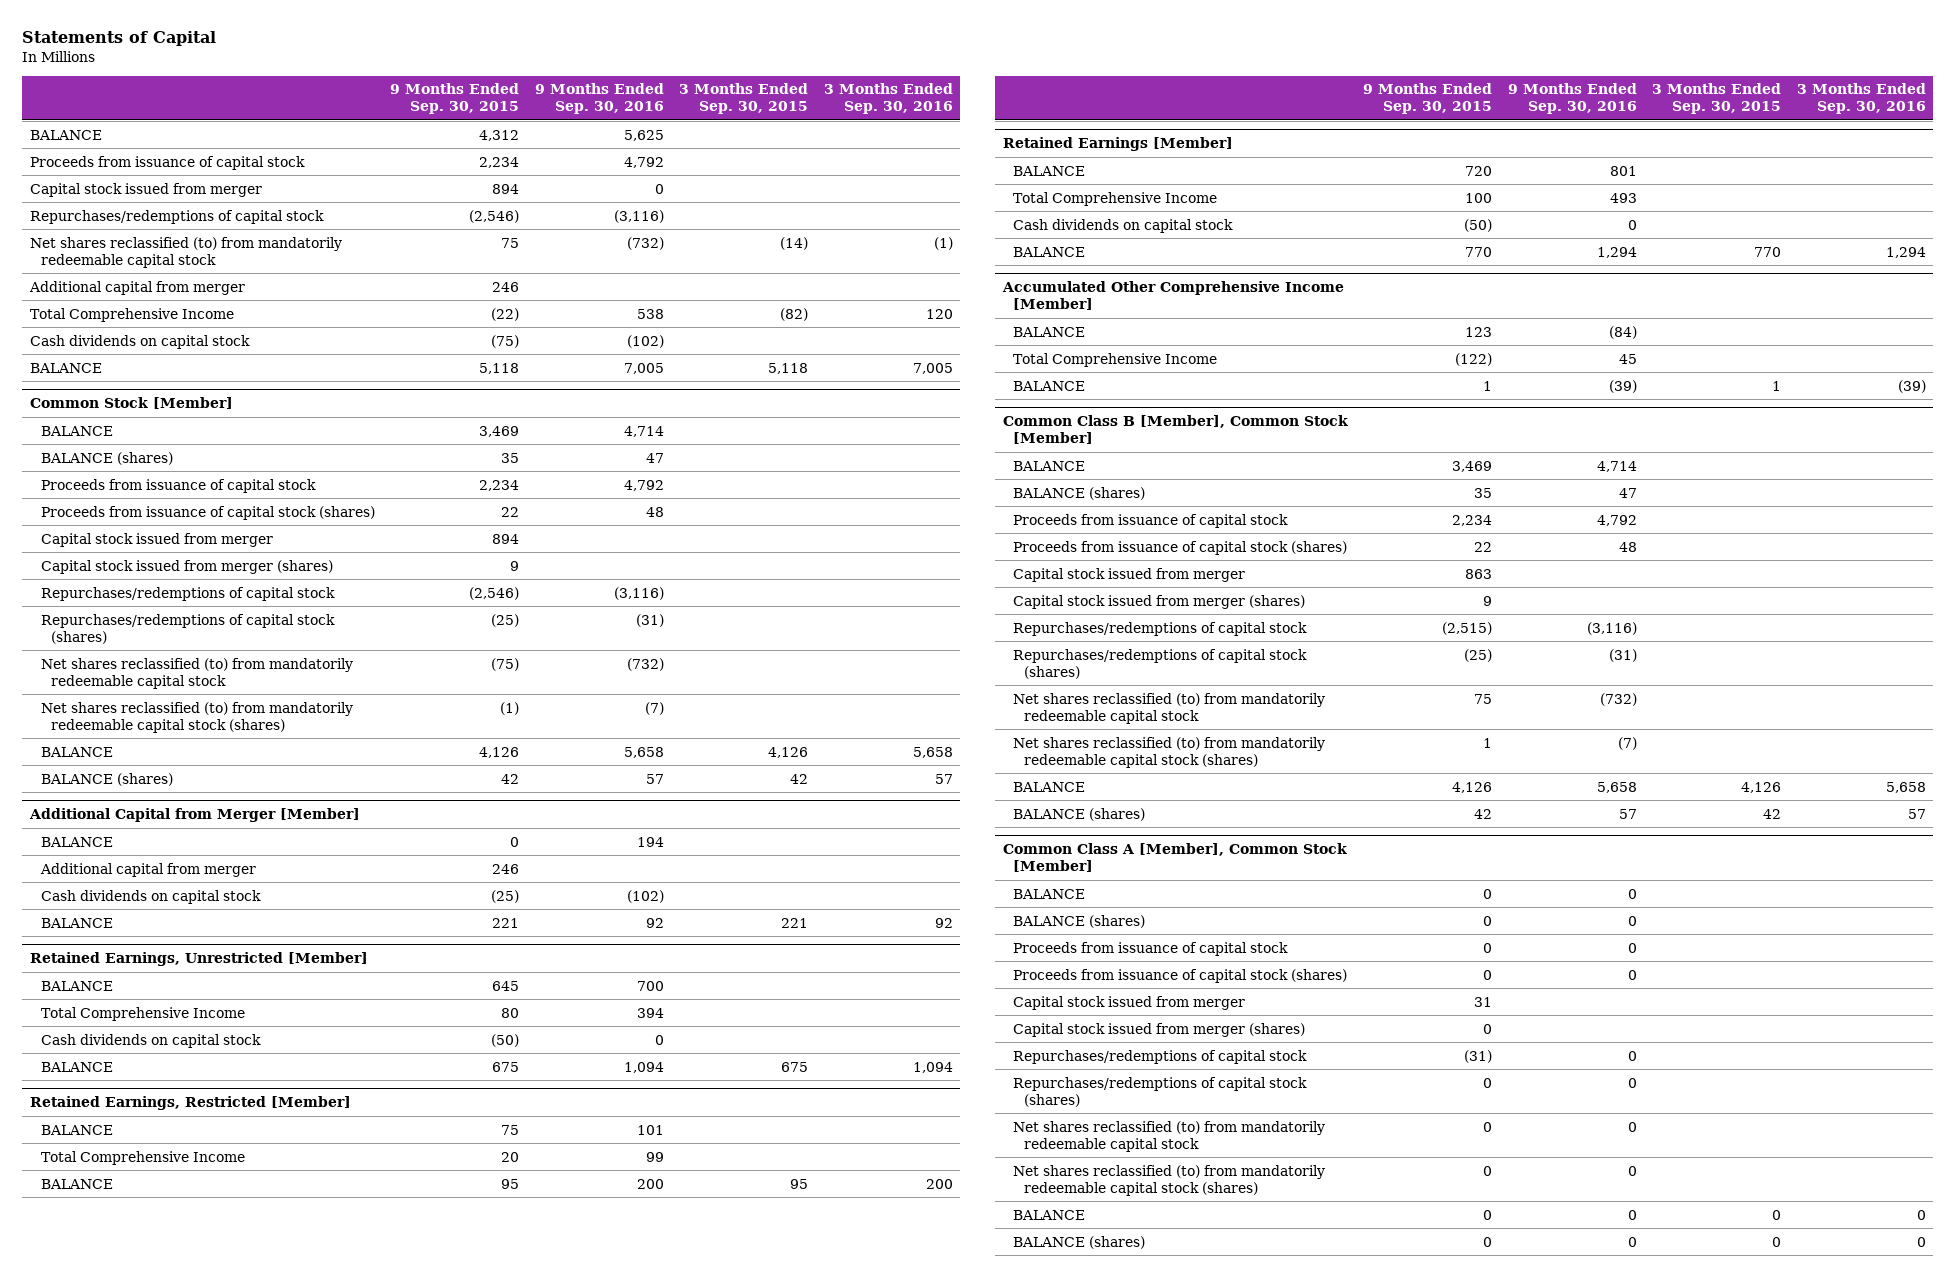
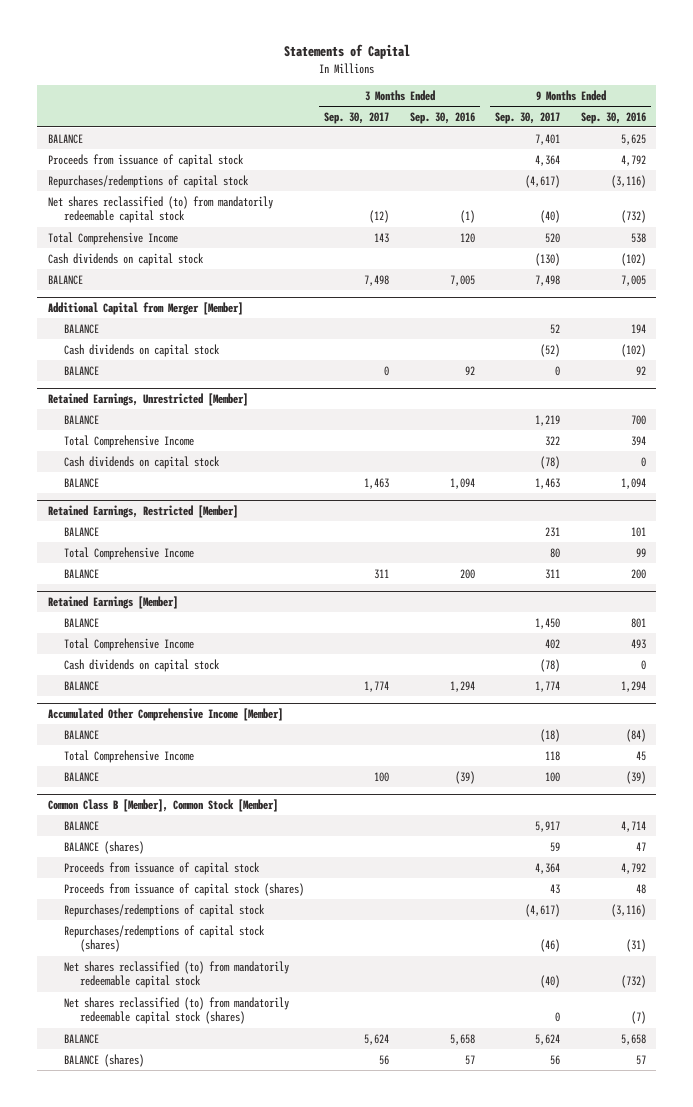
- | 9 Months Ended Sep. 30, 2015 | 9 Months Ended Sep. 30, 2016 | 3 Months Ended Sep. 30, 2015 | 3 Months Ended Sep. 30, 2016
+ | 3 Months Ended Sep. 30, 2017 | 3 Months Ended Sep. 30, 2016 | 9 Months Ended Sep. 30, 2017 | 9 Months Ended Sep. 30, 2016
- Capital stock issued from merger | 894 | 0 | |
- Additional capital from merger | 246 | | |
- Common Stock [Member]
- BALANCE | 3,469 | 4,714 | |
- BALANCE (shares) | 35 | 47 | |
- Proceeds from issuance of capital stock | 2,234 | 4,792 | |
- Proceeds from issuance of capital stock (shares) | 22 | 48 | |
- Capital stock issued from merger | 894 | | |
- Capital stock issued from merger (shares) | 9 | | |
- Repurchases/redemptions of capital stock | (2,546) | (3,116) | |
- Repurchases/redemptions of capital stock (shares) | (25) | (31) | |
- Net shares reclassified (to) from mandatorily redeemable capital stock | (75) | (732) | |
- Net shares reclassified (to) from mandatorily redeemable capital stock (shares) | (1) | (7) | |
- BALANCE | 4,126 | 5,658 | 4,126 | 5,658
- BALANCE (shares) | 42 | 57 | 42 | 57
@ Additional Capital from Merger [Member]
- Additional capital from merger | 246 | | |
@ Common Class B [Member], Common Stock [Member]
- Capital stock issued from merger | 863 | | |
- Capital stock issued from merger (shares) | 9 | | |
- Common Class A [Member], Common Stock [Member]
- BALANCE | 0 | 0 | |
- BALANCE (shares) | 0 | 0 | |
- Proceeds from issuance of capital stock | 0 | 0 | |
- Proceeds from issuance of capital stock (shares) | 0 | 0 | |
- Capital stock issued from merger | 31 | | |
- Capital stock issued from merger (shares) | 0 | | |
- Repurchases/redemptions of capital stock | (31) | 0 | |
- Repurchases/redemptions of capital stock (shares) | 0 | 0 | |
- Net shares reclassified (to) from mandatorily redeemable capital stock | 0 | 0 | |
- Net shares reclassified (to) from mandatorily redeemable capital stock (shares) | 0 | 0 | |
- BALANCE | 0 | 0 | 0 | 0
- BALANCE (shares) | 0 | 0 | 0 | 0

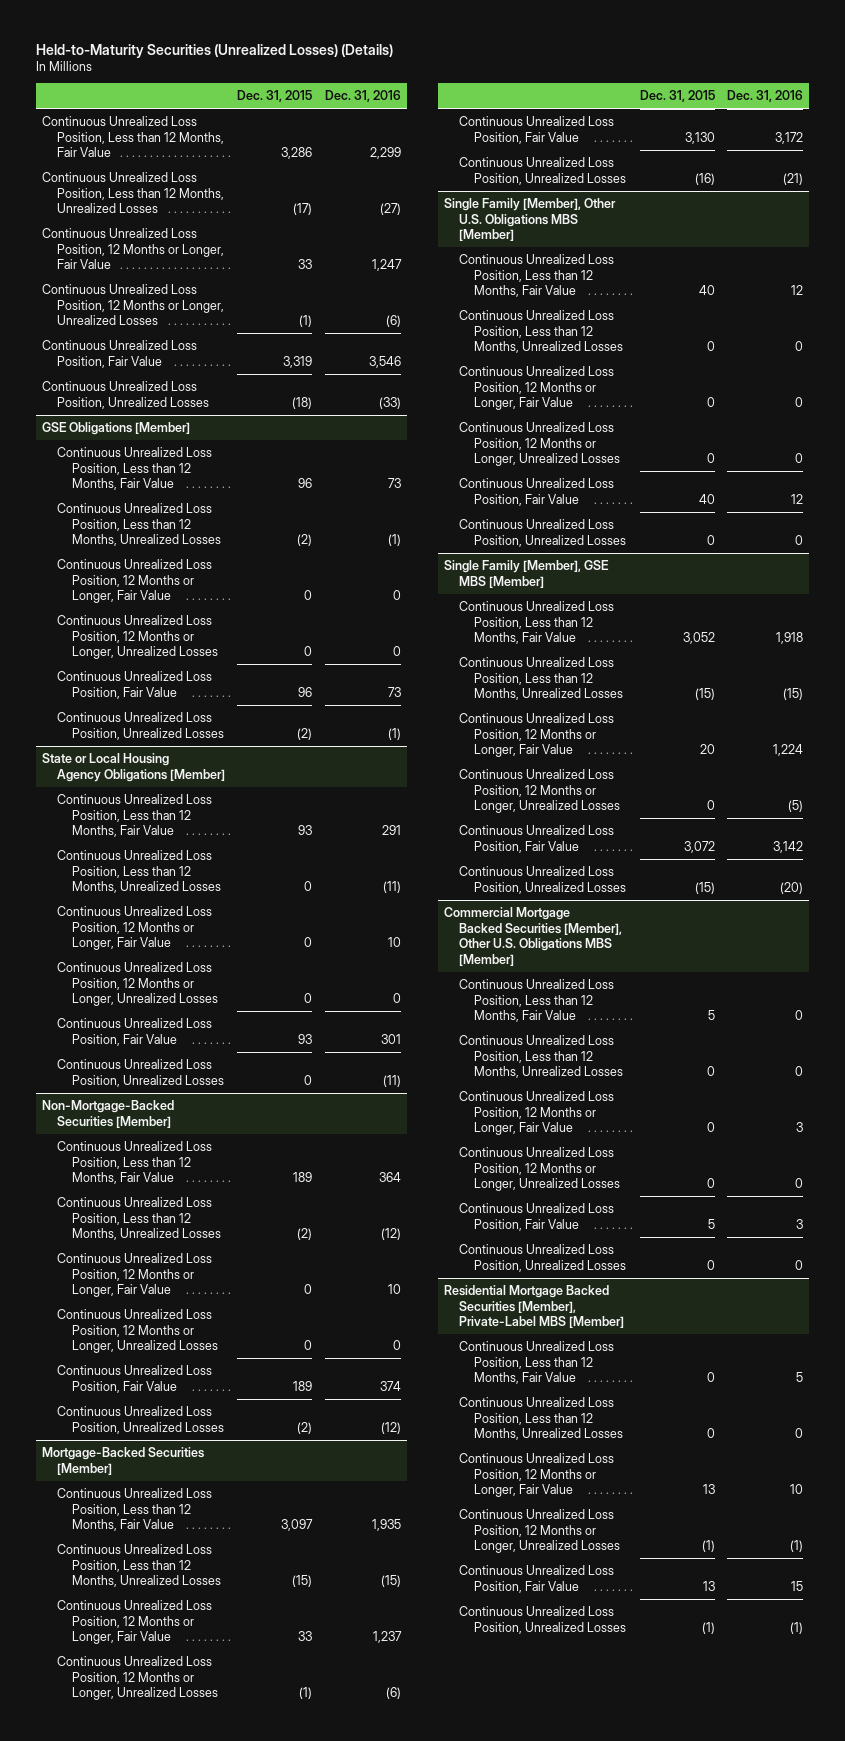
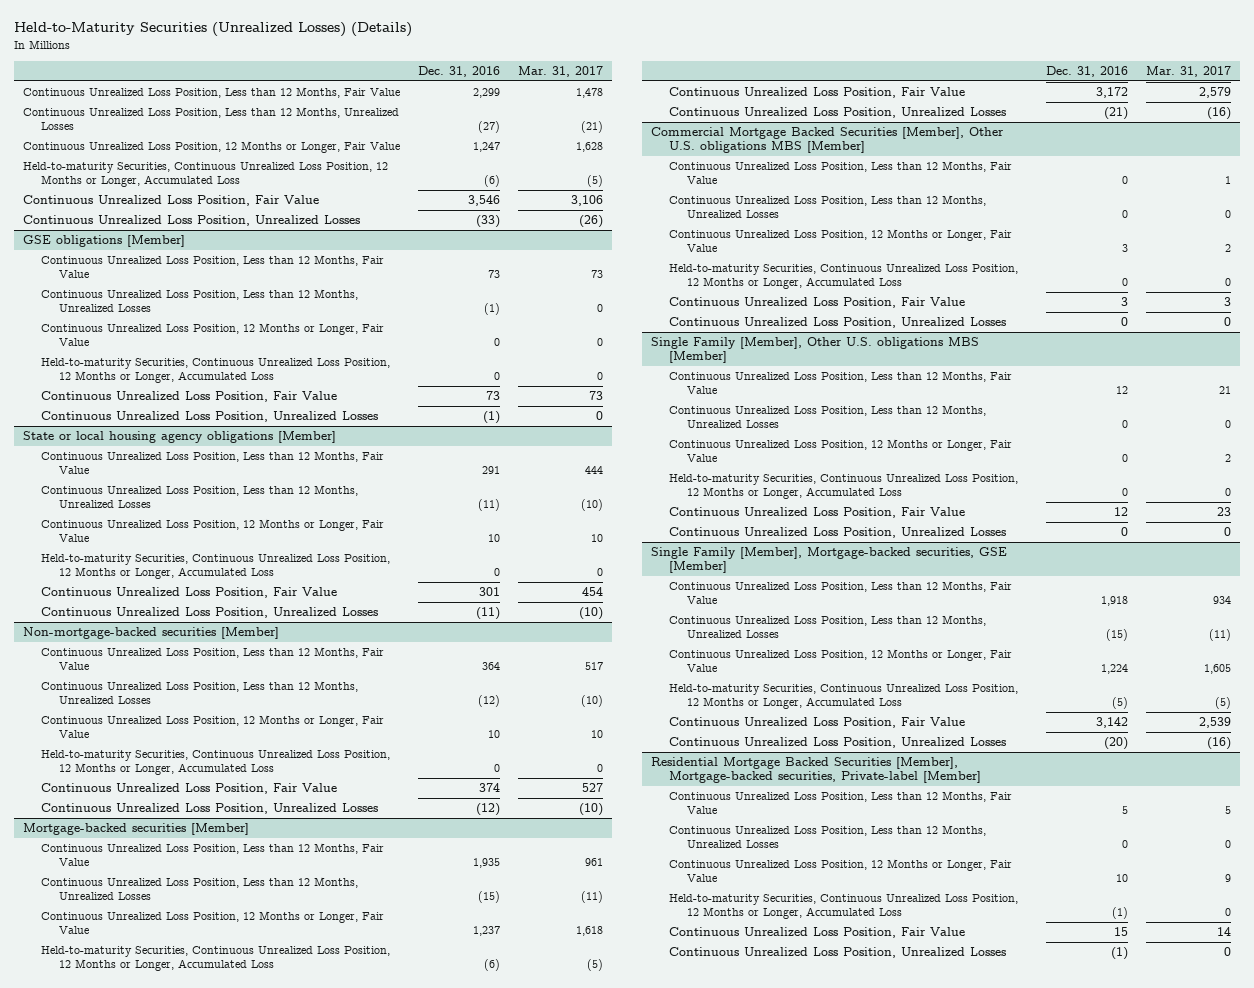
- | Dec. 31, 2015 | Dec. 31, 2016
+ | Dec. 31, 2016 | Mar. 31, 2017
- Continuous Unrealized Loss Position, 12 Months or Longer, Unrealized Losses | (1) | (6)
+ Held-to-maturity Securities, Continuous Unrealized Loss Position, 12 Months or Longer, Accumulated Loss | (6) | (5)
- GSE Obligations [Member]
+ GSE obligations [Member]
- Continuous Unrealized Loss Position, 12 Months or Longer, Unrealized Losses | 0 | 0
+ Held-to-maturity Securities, Continuous Unrealized Loss Position, 12 Months or Longer, Accumulated Loss | 0 | 0
- State or Local Housing Agency Obligations [Member]
+ State or local housing agency obligations [Member]
- Continuous Unrealized Loss Position, 12 Months or Longer, Unrealized Losses | 0 | 0
+ Held-to-maturity Securities, Continuous Unrealized Loss Position, 12 Months or Longer, Accumulated Loss | 0 | 0
- Non-Mortgage-Backed Securities [Member]
+ Non-mortgage-backed securities [Member]
- Continuous Unrealized Loss Position, 12 Months or Longer, Unrealized Losses | 0 | 0
+ Held-to-maturity Securities, Continuous Unrealized Loss Position, 12 Months or Longer, Accumulated Loss | 0 | 0
- Mortgage-Backed Securities [Member]
+ Mortgage-backed securities [Member]
- Continuous Unrealized Loss Position, 12 Months or Longer, Unrealized Losses | (1) | (6)
+ Held-to-maturity Securities, Continuous Unrealized Loss Position, 12 Months or Longer, Accumulated Loss | (6) | (5)
- Single Family [Member], Other U.S. Obligations MBS [Member]
+ Commercial Mortgage Backed Securities [Member], Other U.S. obligations MBS [Member]
+ Continuous Unrealized Loss Position, Less than 12 Months, Fair Value | 0 | 1
+ Continuous Unrealized Loss Position, Less than 12 Months, Unrealized Losses | 0 | 0
+ Continuous Unrealized Loss Position, 12 Months or Longer, Fair Value | 3 | 2
+ Held-to-maturity Securities, Continuous Unrealized Loss Position, 12 Months or Longer, Accumulated Loss | 0 | 0
+ Continuous Unrealized Loss Position, Fair Value | 3 | 3
+ Continuous Unrealized Loss Position, Unrealized Losses | 0 | 0
+ Single Family [Member], Other U.S. obligations MBS [Member]
- Continuous Unrealized Loss Position, 12 Months or Longer, Unrealized Losses | 0 | 0
+ Held-to-maturity Securities, Continuous Unrealized Loss Position, 12 Months or Longer, Accumulated Loss | 0 | 0
- Single Family [Member], GSE MBS [Member]
+ Single Family [Member], Mortgage-backed securities, GSE [Member]
- Continuous Unrealized Loss Position, 12 Months or Longer, Unrealized Losses | 0 | (5)
+ Held-to-maturity Securities, Continuous Unrealized Loss Position, 12 Months or Longer, Accumulated Loss | (5) | (5)
- Commercial Mortgage Backed Securities [Member], Other U.S. Obligations MBS [Member]
- Continuous Unrealized Loss Position, Less than 12 Months, Fair Value | 5 | 0
- Continuous Unrealized Loss Position, Less than 12 Months, Unrealized Losses | 0 | 0
- Continuous Unrealized Loss Position, 12 Months or Longer, Fair Value | 0 | 3
- Continuous Unrealized Loss Position, 12 Months or Longer, Unrealized Losses | 0 | 0
- Continuous Unrealized Loss Position, Fair Value | 5 | 3
- Continuous Unrealized Loss Position, Unrealized Losses | 0 | 0
- Residential Mortgage Backed Securities [Member], Private-Label MBS [Member]
+ Residential Mortgage Backed Securities [Member], Mortgage-backed securities, Private-label [Member]
- Continuous Unrealized Loss Position, 12 Months or Longer, Unrealized Losses | (1) | (1)
+ Held-to-maturity Securities, Continuous Unrealized Loss Position, 12 Months or Longer, Accumulated Loss | (1) | 0

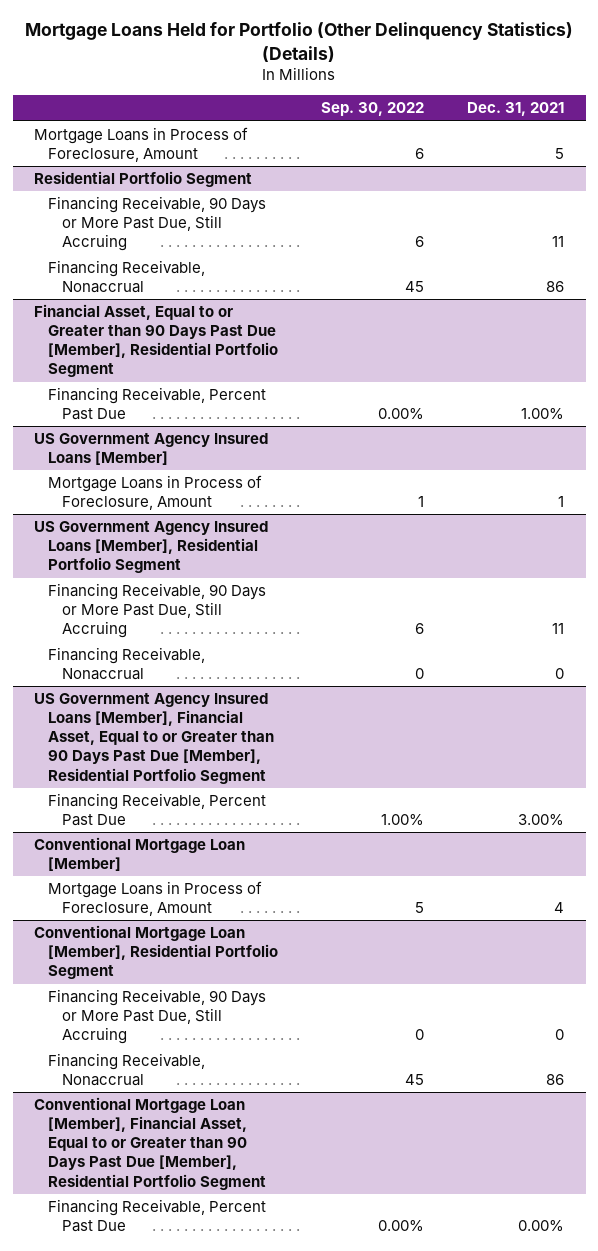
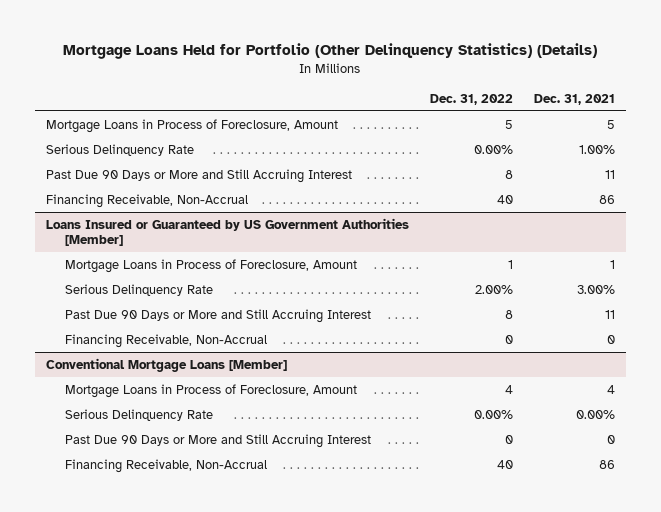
- | Sep. 30, 2022 | Dec. 31, 2021
+ | Dec. 31, 2022 | Dec. 31, 2021
- Residential Portfolio Segment
- Financing Receivable, 90 Days or More Past Due, Still Accruing | 6 | 11
- Financing Receivable, Nonaccrual | 45 | 86
- Financial Asset, Equal to or Greater than 90 Days Past Due [Member], Residential Portfolio Segment
- Financing Receivable, Percent Past Due | 0.00% | 1.00%
- US Government Agency Insured Loans [Member]
+ Serious Delinquency Rate | 0.00% | 1.00%
+ Past Due 90 Days or More and Still Accruing Interest | 8 | 11
+ Financing Receivable, Non-Accrual | 40 | 86
+ Loans Insured or Guaranteed by US Government Authorities [Member]
- US Government Agency Insured Loans [Member], Residential Portfolio Segment
- Financing Receivable, 90 Days or More Past Due, Still Accruing | 6 | 11
- Financing Receivable, Nonaccrual | 0 | 0
- US Government Agency Insured Loans [Member], Financial Asset, Equal to or Greater than 90 Days Past Due [Member], Residential Portfolio Segment
- Financing Receivable, Percent Past Due | 1.00% | 3.00%
- Conventional Mortgage Loan [Member]
+ Serious Delinquency Rate | 2.00% | 3.00%
+ Past Due 90 Days or More and Still Accruing Interest | 8 | 11
+ Financing Receivable, Non-Accrual | 0 | 0
+ Conventional Mortgage Loans [Member]
- Conventional Mortgage Loan [Member], Residential Portfolio Segment
- Financing Receivable, 90 Days or More Past Due, Still Accruing | 0 | 0
- Financing Receivable, Nonaccrual | 45 | 86
- Conventional Mortgage Loan [Member], Financial Asset, Equal to or Greater than 90 Days Past Due [Member], Residential Portfolio Segment
- Financing Receivable, Percent Past Due | 0.00% | 0.00%
+ Serious Delinquency Rate | 0.00% | 0.00%
+ Past Due 90 Days or More and Still Accruing Interest | 0 | 0
+ Financing Receivable, Non-Accrual | 40 | 86

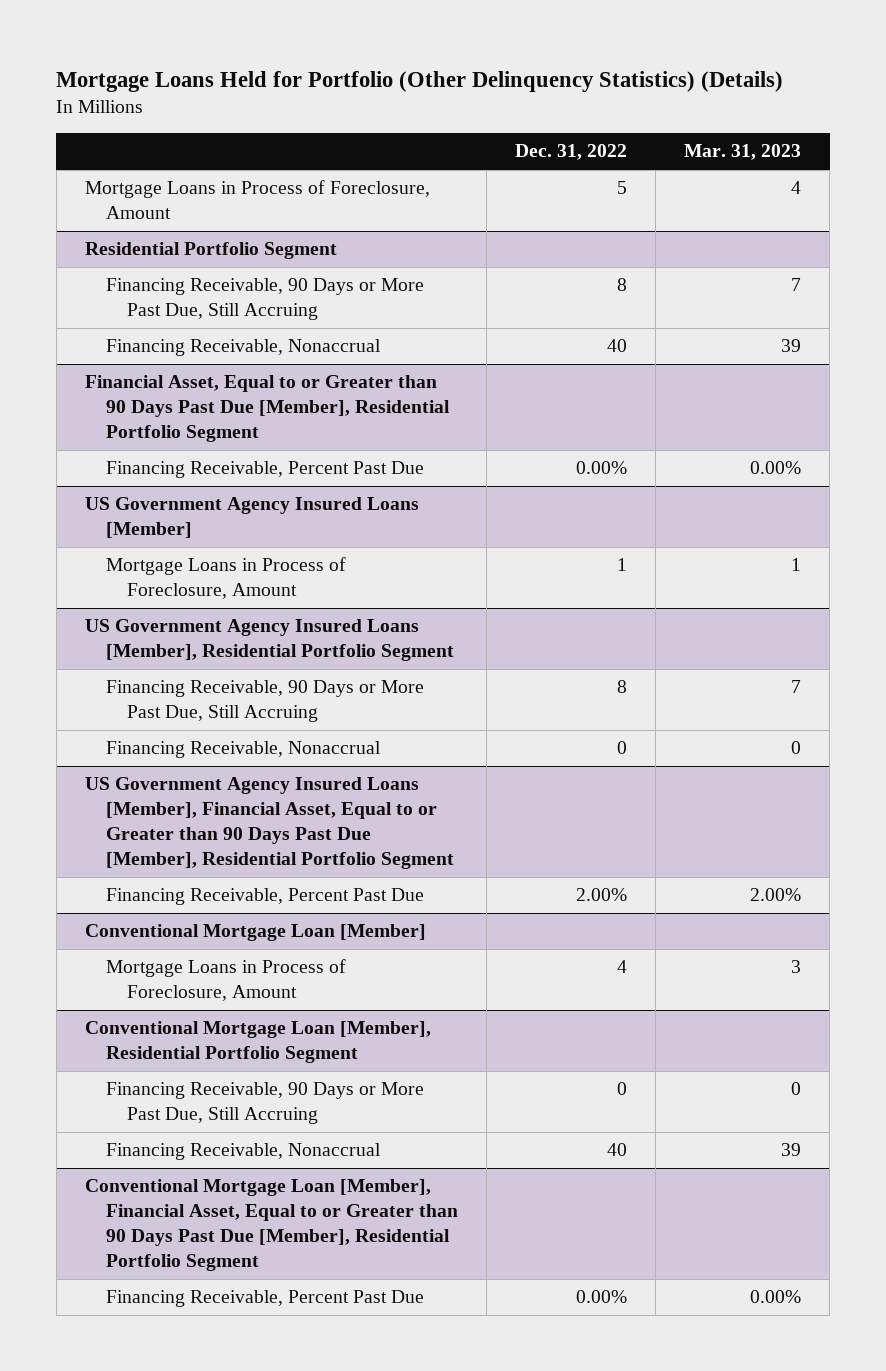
- | Dec. 31, 2022 | Dec. 31, 2021
+ | Dec. 31, 2022 | Mar. 31, 2023
- Serious Delinquency Rate | 0.00% | 1.00%
- Past Due 90 Days or More and Still Accruing Interest | 8 | 11
- Financing Receivable, Non-Accrual | 40 | 86
- Loans Insured or Guaranteed by US Government Authorities [Member]
+ Residential Portfolio Segment
+ Financing Receivable, 90 Days or More Past Due, Still Accruing | 8 | 7
+ Financing Receivable, Nonaccrual | 40 | 39
+ Financial Asset, Equal to or Greater than 90 Days Past Due [Member], Residential Portfolio Segment
+ Financing Receivable, Percent Past Due | 0.00% | 0.00%
+ US Government Agency Insured Loans [Member]
- Serious Delinquency Rate | 2.00% | 3.00%
- Past Due 90 Days or More and Still Accruing Interest | 8 | 11
- Financing Receivable, Non-Accrual | 0 | 0
- Conventional Mortgage Loans [Member]
+ US Government Agency Insured Loans [Member], Residential Portfolio Segment
+ Financing Receivable, 90 Days or More Past Due, Still Accruing | 8 | 7
+ Financing Receivable, Nonaccrual | 0 | 0
+ US Government Agency Insured Loans [Member], Financial Asset, Equal to or Greater than 90 Days Past Due [Member], Residential Portfolio Segment
+ Financing Receivable, Percent Past Due | 2.00% | 2.00%
+ Conventional Mortgage Loan [Member]
- Serious Delinquency Rate | 0.00% | 0.00%
- Past Due 90 Days or More and Still Accruing Interest | 0 | 0
- Financing Receivable, Non-Accrual | 40 | 86
+ Conventional Mortgage Loan [Member], Residential Portfolio Segment
+ Financing Receivable, 90 Days or More Past Due, Still Accruing | 0 | 0
+ Financing Receivable, Nonaccrual | 40 | 39
+ Conventional Mortgage Loan [Member], Financial Asset, Equal to or Greater than 90 Days Past Due [Member], Residential Portfolio Segment
+ Financing Receivable, Percent Past Due | 0.00% | 0.00%

